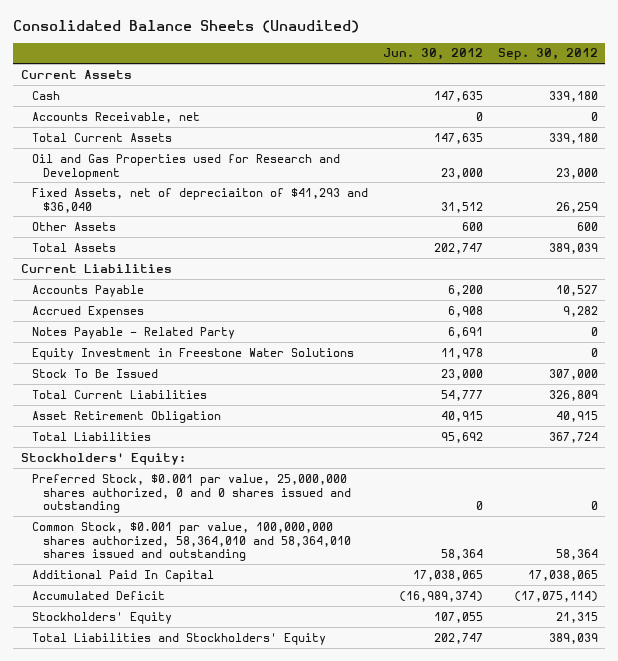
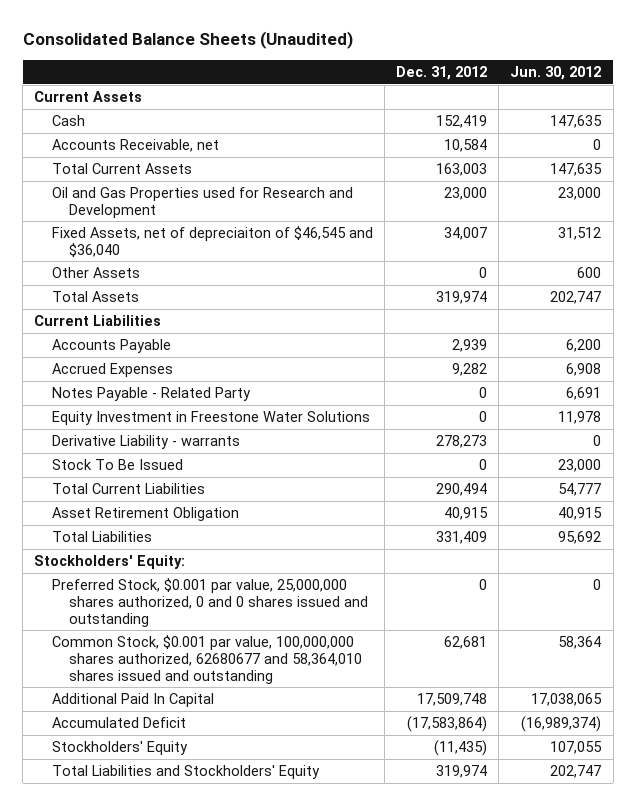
- | Jun. 30, 2012 | Sep. 30, 2012
+ | Dec. 31, 2012 | Jun. 30, 2012
- Fixed Assets, net of depreciaiton of $41,293 and $36,040 | 31,512 | 26,259
+ Fixed Assets, net of depreciaiton of $46,545 and $36,040 | 34,007 | 31,512
+ Derivative Liability - warrants | 278,273 | 0
- Common Stock, $0.001 par value, 100,000,000 shares authorized, 58,364,010 and 58,364,010 shares issued and outstanding | 58,364 | 58,364
+ Common Stock, $0.001 par value, 100,000,000 shares authorized, 62680677 and 58,364,010 shares issued and outstanding | 62,681 | 58,364

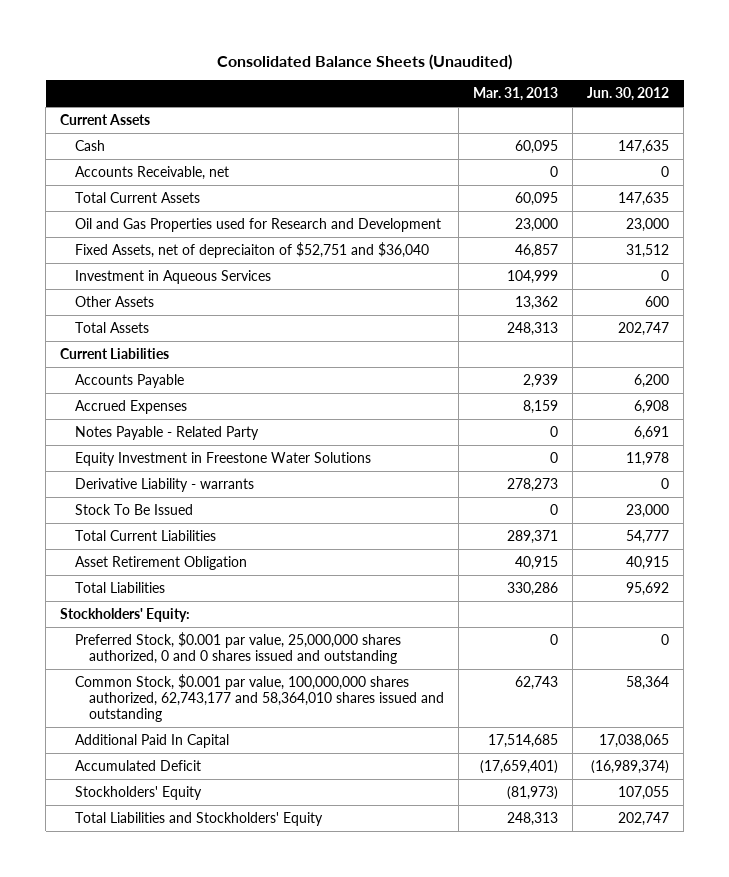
- | Dec. 31, 2012 | Jun. 30, 2012
+ | Mar. 31, 2013 | Jun. 30, 2012
- Fixed Assets, net of depreciaiton of $46,545 and $36,040 | 34,007 | 31,512
+ Fixed Assets, net of depreciaiton of $52,751 and $36,040 | 46,857 | 31,512
+ Investment in Aqueous Services | 104,999 | 0
- Common Stock, $0.001 par value, 100,000,000 shares authorized, 62680677 and 58,364,010 shares issued and outstanding | 62,681 | 58,364
+ Common Stock, $0.001 par value, 100,000,000 shares authorized, 62,743,177 and 58,364,010 shares issued and outstanding | 62,743 | 58,364

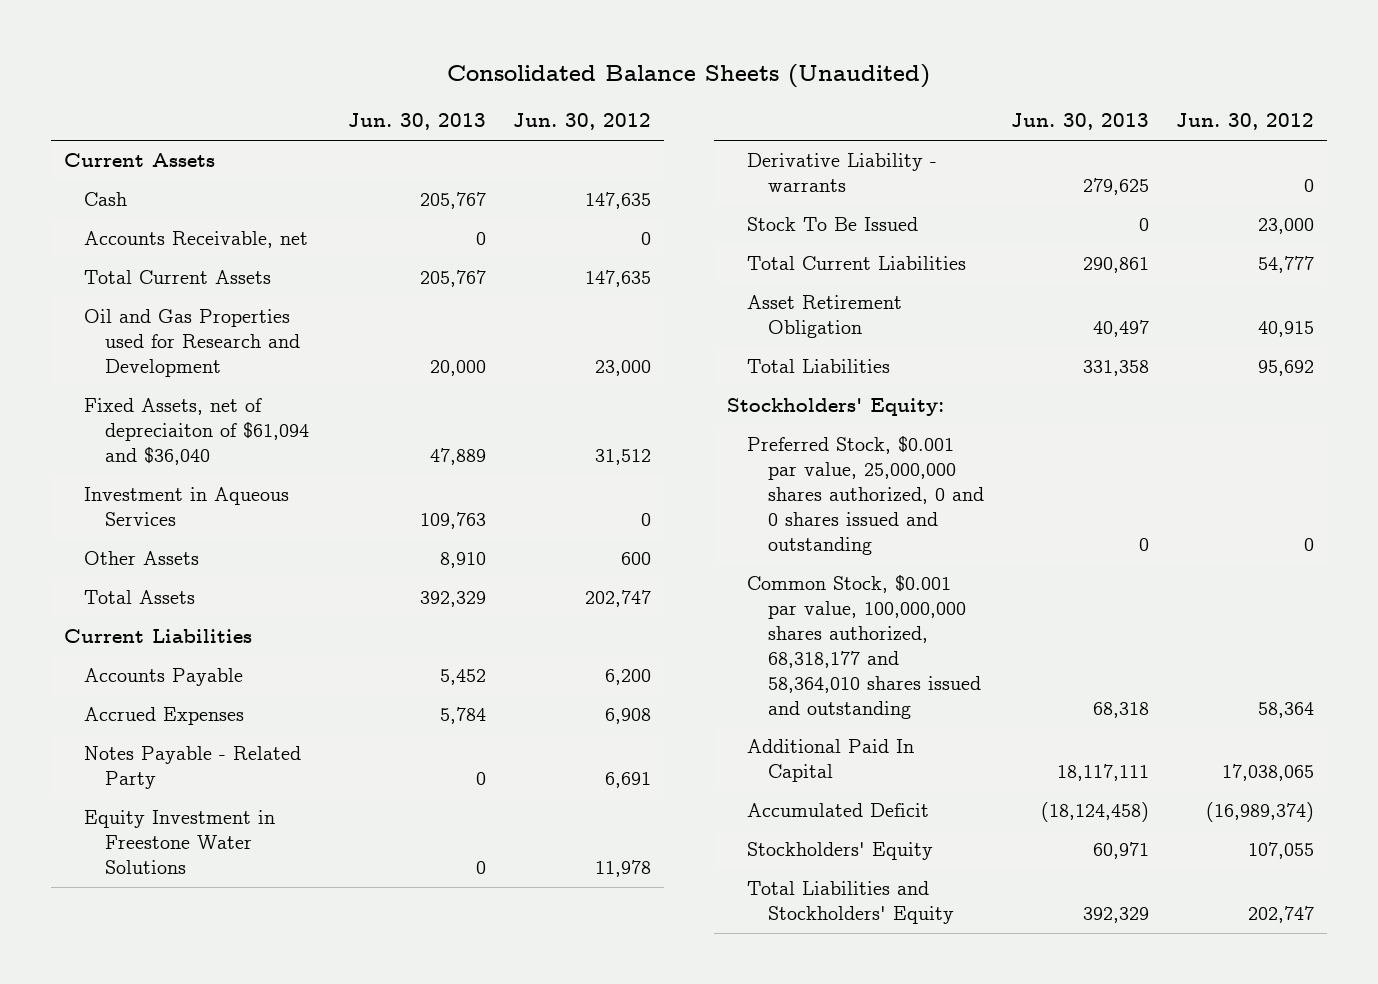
- | Mar. 31, 2013 | Jun. 30, 2012
+ | Jun. 30, 2013 | Jun. 30, 2012
- Fixed Assets, net of depreciaiton of $52,751 and $36,040 | 46,857 | 31,512
+ Fixed Assets, net of depreciaiton of $61,094 and $36,040 | 47,889 | 31,512
- Common Stock, $0.001 par value, 100,000,000 shares authorized, 62,743,177 and 58,364,010 shares issued and outstanding | 62,743 | 58,364
+ Common Stock, $0.001 par value, 100,000,000 shares authorized, 68,318,177 and 58,364,010 shares issued and outstanding | 68,318 | 58,364

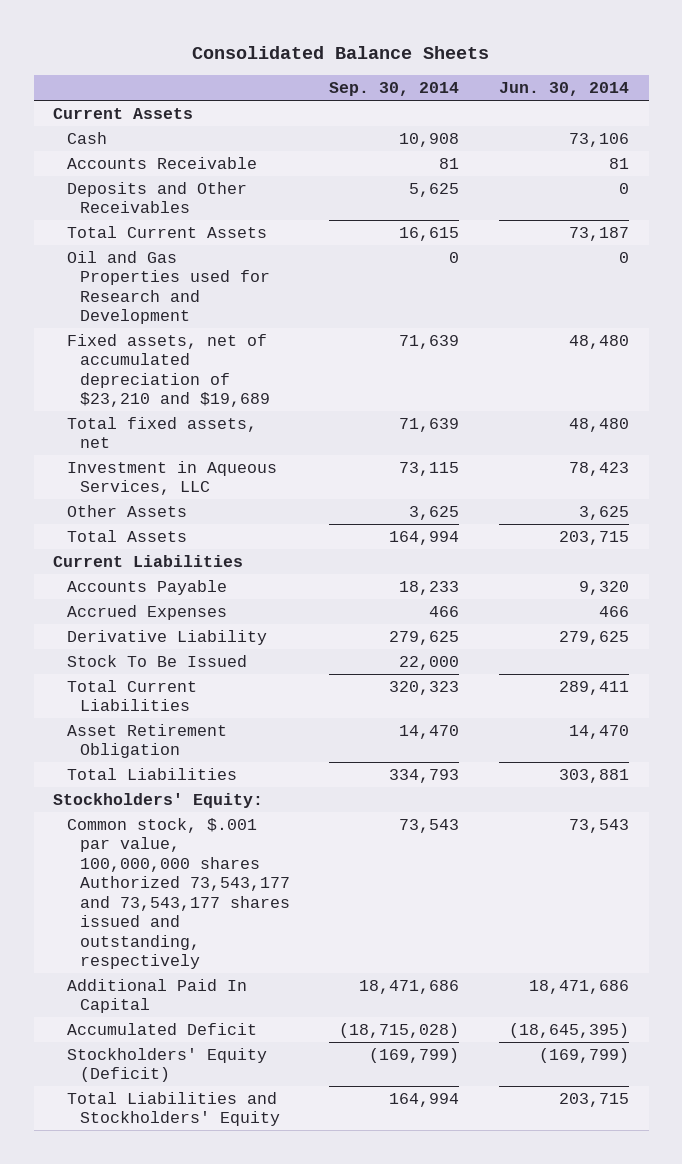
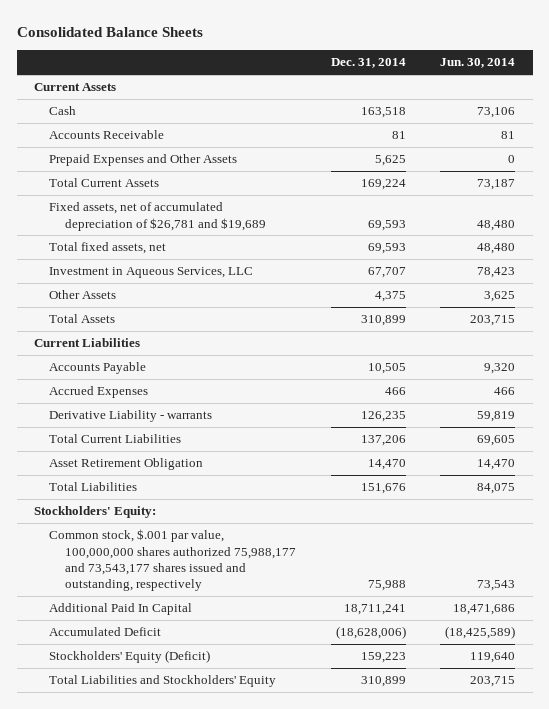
- | Sep. 30, 2014 | Jun. 30, 2014
+ | Dec. 31, 2014 | Jun. 30, 2014
- Deposits and Other Receivables | 5,625 | 0
+ Prepaid Expenses and Other Assets | 5,625 | 0
- Oil and Gas Properties used for Research and Development | 0 | 0
- Fixed assets, net of accumulated depreciation of $23,210 and $19,689 | 71,639 | 48,480
+ Fixed assets, net of accumulated depreciation of $26,781 and $19,689 | 69,593 | 48,480
- Derivative Liability | 279,625 | 279,625
- Stock To Be Issued | 22,000 |
- Total Current Liabilities | 320,323 | 289,411
+ Derivative Liability - warrants | 126,235 | 59,819
+ Total Current Liabilities | 137,206 | 69,605
- Total Liabilities | 334,793 | 303,881
+ Total Liabilities | 151,676 | 84,075
- Common stock, $.001 par value, 100,000,000 shares Authorized 73,543,177 and 73,543,177 shares issued and outstanding, respectively | 73,543 | 73,543
+ Common stock, $.001 par value, 100,000,000 shares authorized 75,988,177 and 73,543,177 shares issued and outstanding, respectively | 75,988 | 73,543
- Accumulated Deficit | (18,715,028) | (18,645,395)
- Stockholders' Equity (Deficit) | (169,799) | (169,799)
+ Accumulated Deficit | (18,628,006) | (18,425,589)
+ Stockholders' Equity (Deficit) | 159,223 | 119,640

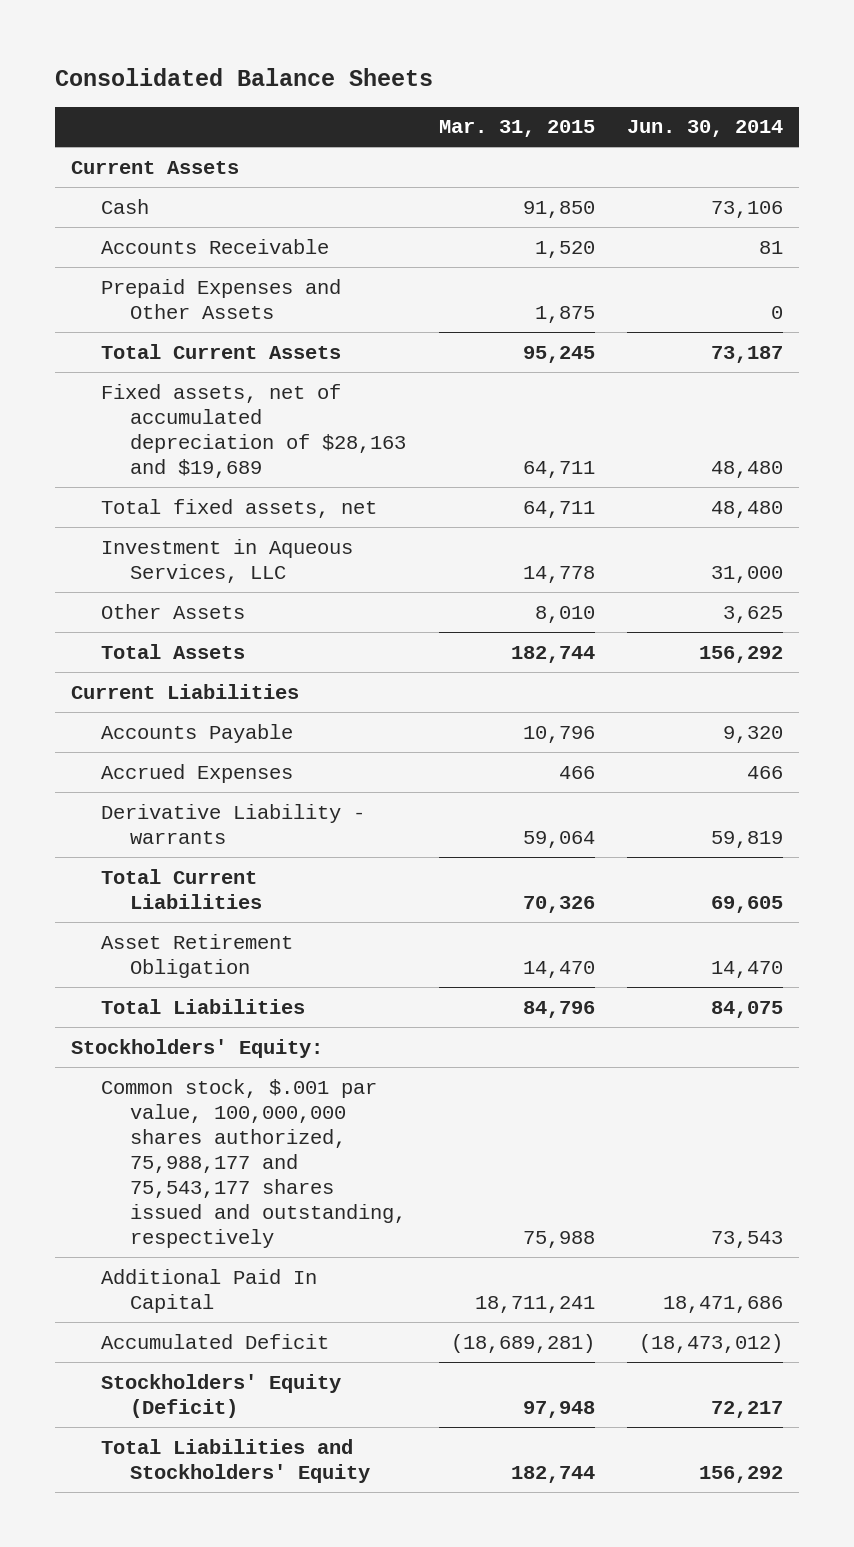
- | Dec. 31, 2014 | Jun. 30, 2014
+ | Mar. 31, 2015 | Jun. 30, 2014
- Fixed assets, net of accumulated depreciation of $26,781 and $19,689 | 69,593 | 48,480
+ Fixed assets, net of accumulated depreciation of $28,163 and $19,689 | 64,711 | 48,480
- Investment in Aqueous Services, LLC | 67,707 | 78,423
+ Investment in Aqueous Services, LLC | 14,778 | 31,000
- Total Assets | 310,899 | 203,715
+ Total Assets | 182,744 | 156,292
- Common stock, $.001 par value, 100,000,000 shares authorized 75,988,177 and 73,543,177 shares issued and outstanding, respectively | 75,988 | 73,543
+ Common stock, $.001 par value, 100,000,000 shares authorized, 75,988,177 and 75,543,177 shares issued and outstanding, respectively | 75,988 | 73,543
- Accumulated Deficit | (18,628,006) | (18,425,589)
- Stockholders' Equity (Deficit) | 159,223 | 119,640
- Total Liabilities and Stockholders' Equity | 310,899 | 203,715
+ Accumulated Deficit | (18,689,281) | (18,473,012)
+ Stockholders' Equity (Deficit) | 97,948 | 72,217
+ Total Liabilities and Stockholders' Equity | 182,744 | 156,292

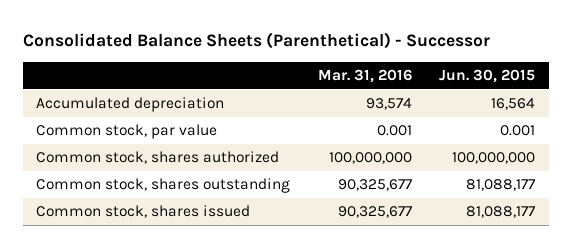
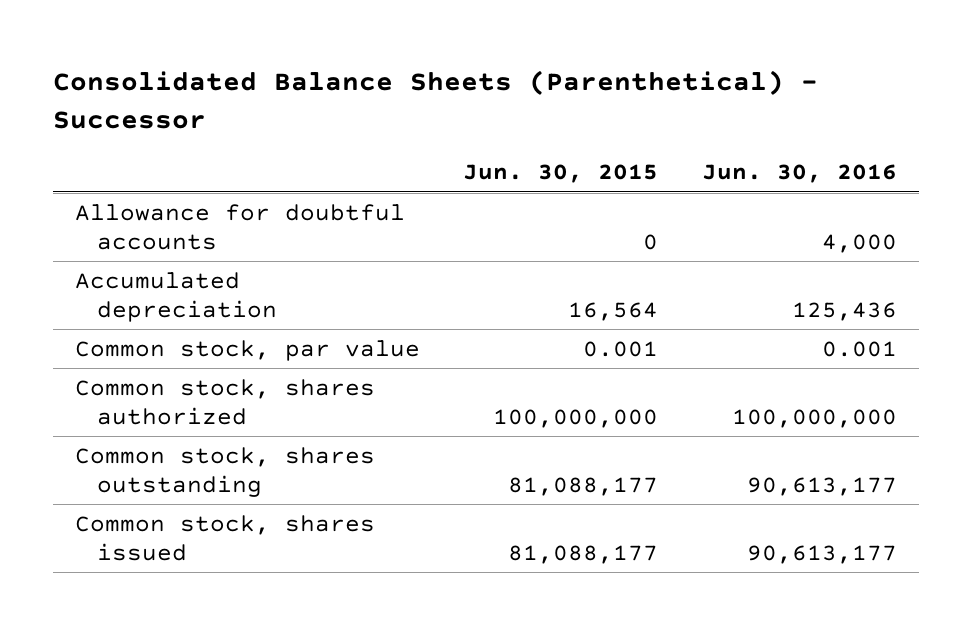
- | Mar. 31, 2016 | Jun. 30, 2015
+ | Jun. 30, 2015 | Jun. 30, 2016
+ Allowance for doubtful accounts | 0 | 4,000

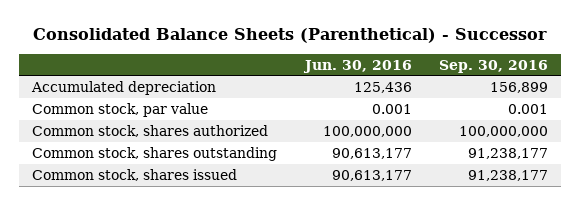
- | Jun. 30, 2015 | Jun. 30, 2016
+ | Jun. 30, 2016 | Sep. 30, 2016
- Allowance for doubtful accounts | 0 | 4,000

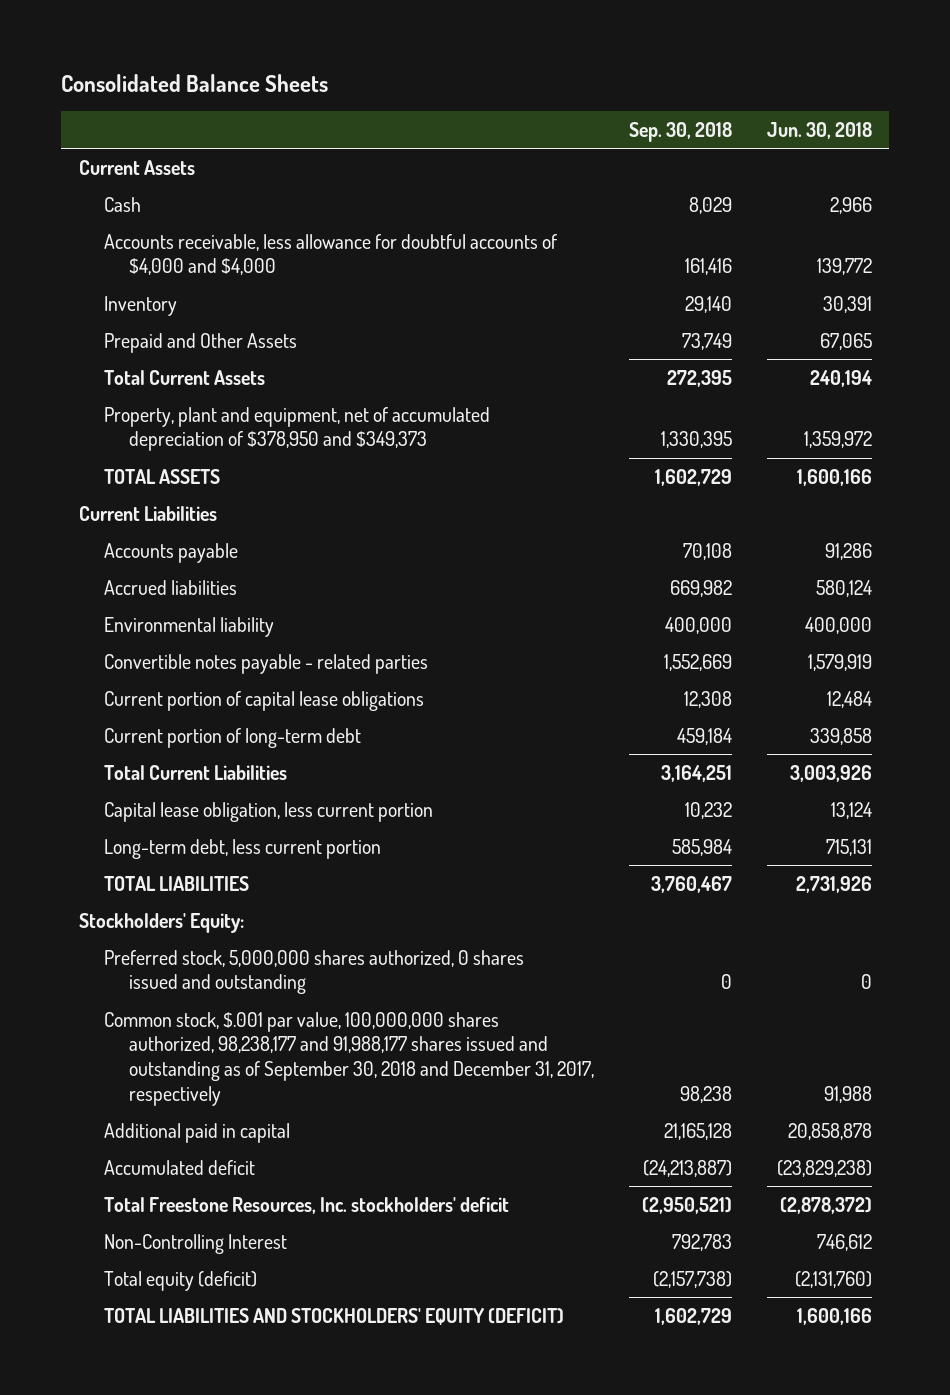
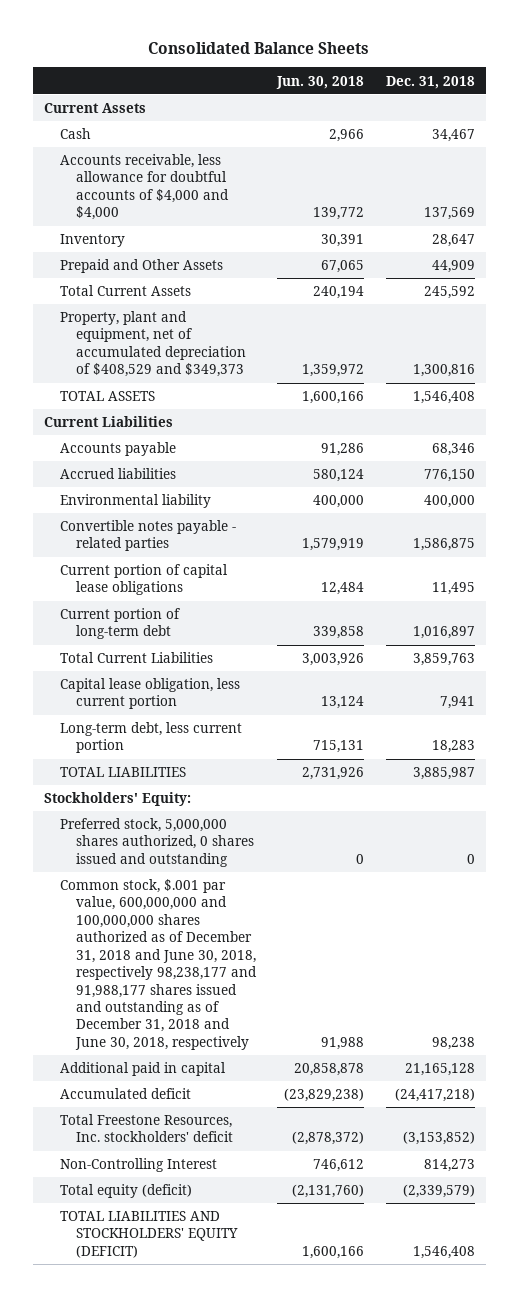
- | Sep. 30, 2018 | Jun. 30, 2018
+ | Jun. 30, 2018 | Dec. 31, 2018
- Property, plant and equipment, net of accumulated depreciation of $378,950 and $349,373 | 1,330,395 | 1,359,972
+ Property, plant and equipment, net of accumulated depreciation of $408,529 and $349,373 | 1,359,972 | 1,300,816
- Common stock, $.001 par value, 100,000,000 shares authorized, 98,238,177 and 91,988,177 shares issued and outstanding as of September 30, 2018 and December 31, 2017, respectively | 98,238 | 91,988
+ Common stock, $.001 par value, 600,000,000 and 100,000,000 shares authorized as of December 31, 2018 and June 30, 2018, respectively 98,238,177 and 91,988,177 shares issued and outstanding as of December 31, 2018 and June 30, 2018, respectively | 91,988 | 98,238

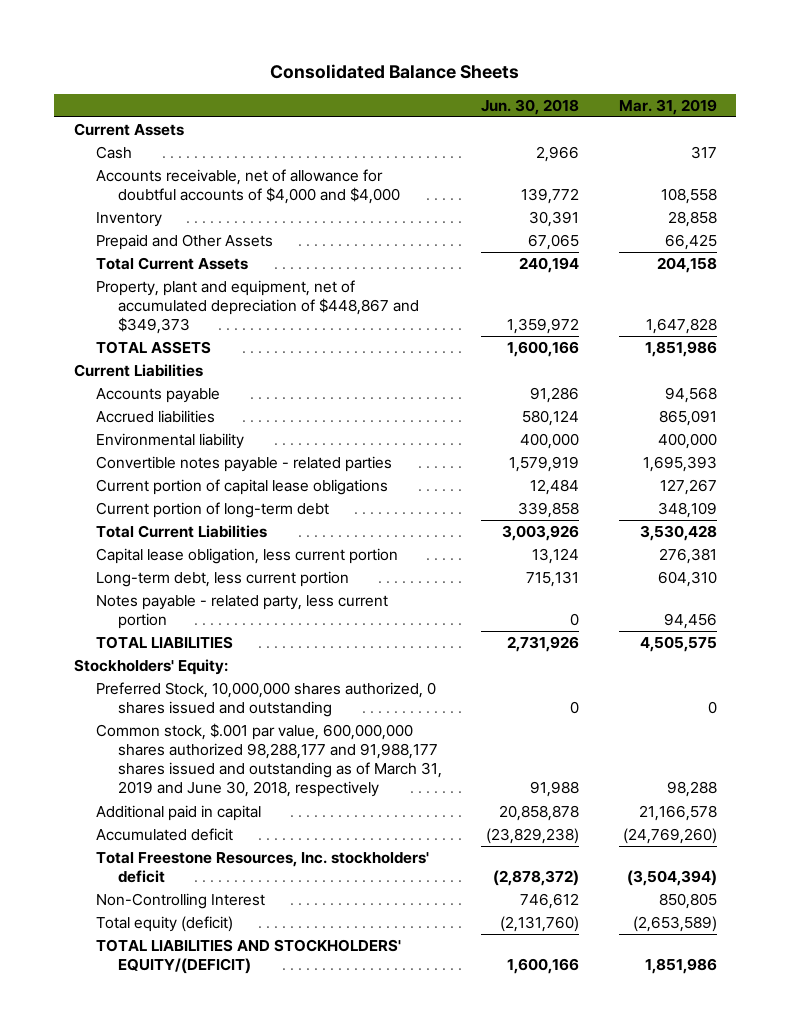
- | Jun. 30, 2018 | Dec. 31, 2018
+ | Jun. 30, 2018 | Mar. 31, 2019
- Accounts receivable, less allowance for doubtful accounts of $4,000 and $4,000 | 139,772 | 137,569
+ Accounts receivable, net of allowance for doubtful accounts of $4,000 and $4,000 | 139,772 | 108,558
- Property, plant and equipment, net of accumulated depreciation of $408,529 and $349,373 | 1,359,972 | 1,300,816
+ Property, plant and equipment, net of accumulated depreciation of $448,867 and $349,373 | 1,359,972 | 1,647,828
+ Notes payable - related party, less current portion | 0 | 94,456
- Preferred stock, 5,000,000 shares authorized, 0 shares issued and outstanding | 0 | 0
- Common stock, $.001 par value, 600,000,000 and 100,000,000 shares authorized as of December 31, 2018 and June 30, 2018, respectively 98,238,177 and 91,988,177 shares issued and outstanding as of December 31, 2018 and June 30, 2018, respectively | 91,988 | 98,238
+ Preferred Stock, 10,000,000 shares authorized, 0 shares issued and outstanding | 0 | 0
+ Common stock, $.001 par value, 600,000,000 shares authorized 98,288,177 and 91,988,177 shares issued and outstanding as of March 31, 2019 and June 30, 2018, respectively | 91,988 | 98,288
- TOTAL LIABILITIES AND STOCKHOLDERS' EQUITY (DEFICIT) | 1,600,166 | 1,546,408
+ TOTAL LIABILITIES AND STOCKHOLDERS' EQUITY/(DEFICIT) | 1,600,166 | 1,851,986

